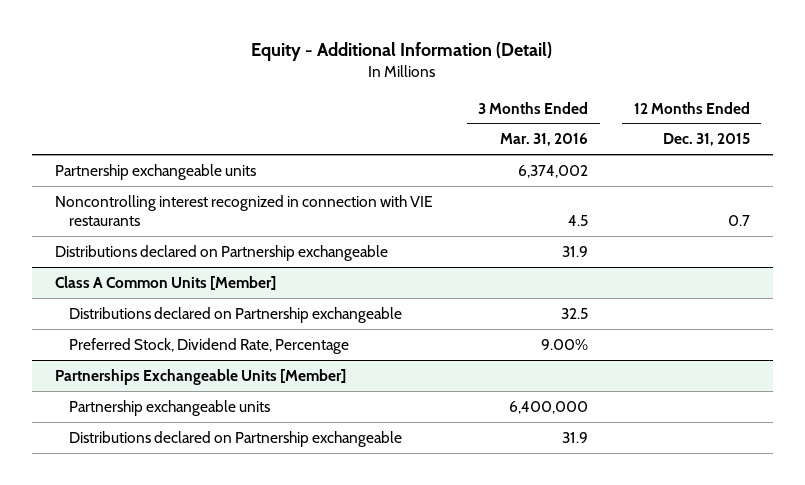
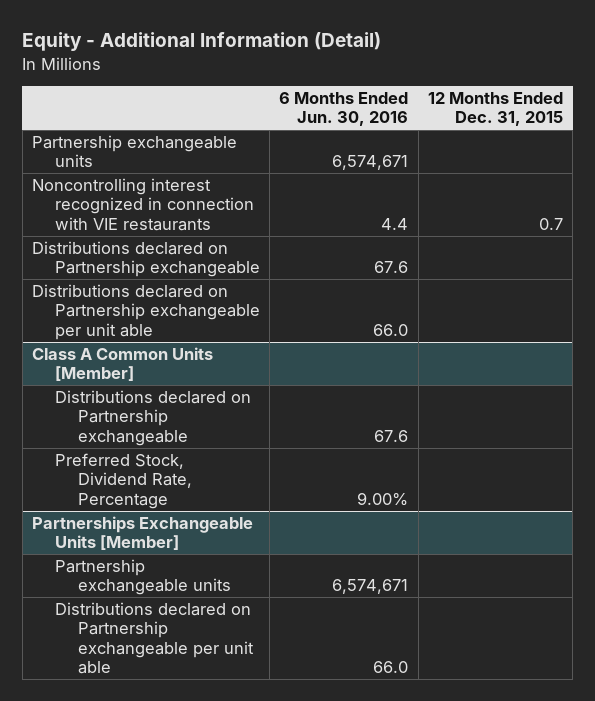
- | 3 Months Ended Mar. 31, 2016 | 12 Months Ended Dec. 31, 2015
+ | 6 Months Ended Jun. 30, 2016 | 12 Months Ended Dec. 31, 2015
+ Distributions declared on Partnership exchangeable per unit able | 66.0 |
@ Partnerships Exchangeable Units [Member]
- Distributions declared on Partnership exchangeable | 31.9 |
+ Distributions declared on Partnership exchangeable per unit able | 66.0 |

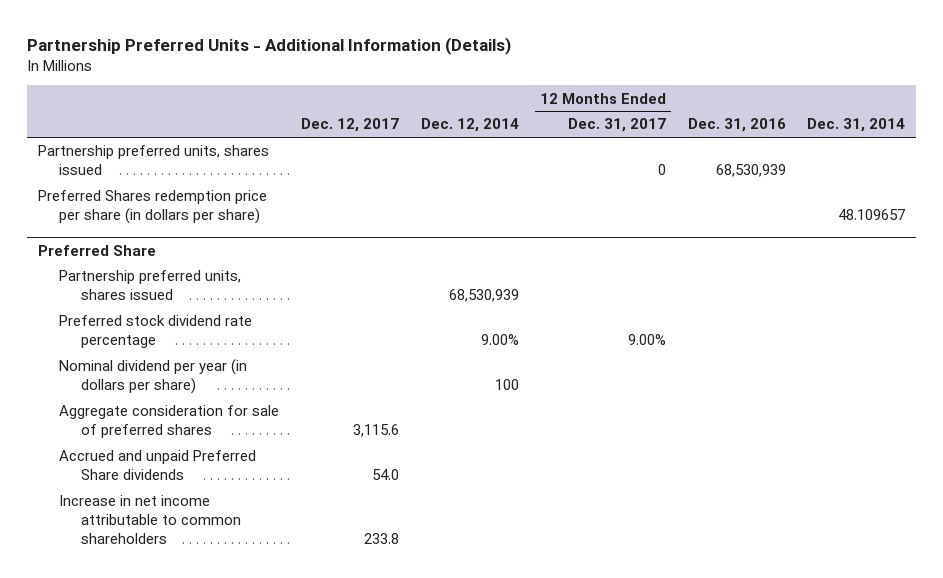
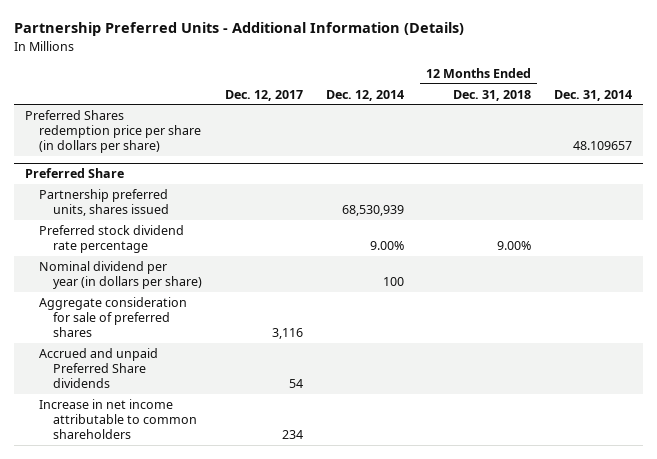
- | Dec. 12, 2017 | Dec. 12, 2014 | 12 Months Ended Dec. 31, 2017 | Dec. 31, 2016 | Dec. 31, 2014
+ | Dec. 12, 2017 | Dec. 12, 2014 | 12 Months Ended Dec. 31, 2018 | Dec. 31, 2014
- Partnership preferred units, shares issued | | | 0 | 68,530,939 |
@ Preferred Share
- Aggregate consideration for sale of preferred shares | 3,115.6 | | | |
- Accrued and unpaid Preferred Share dividends | 54.0 | | | |
- Increase in net income attributable to common shareholders | 233.8 | | | |
+ Aggregate consideration for sale of preferred shares | 3,116 | | |
+ Accrued and unpaid Preferred Share dividends | 54 | | |
+ Increase in net income attributable to common shareholders | 234 | | |

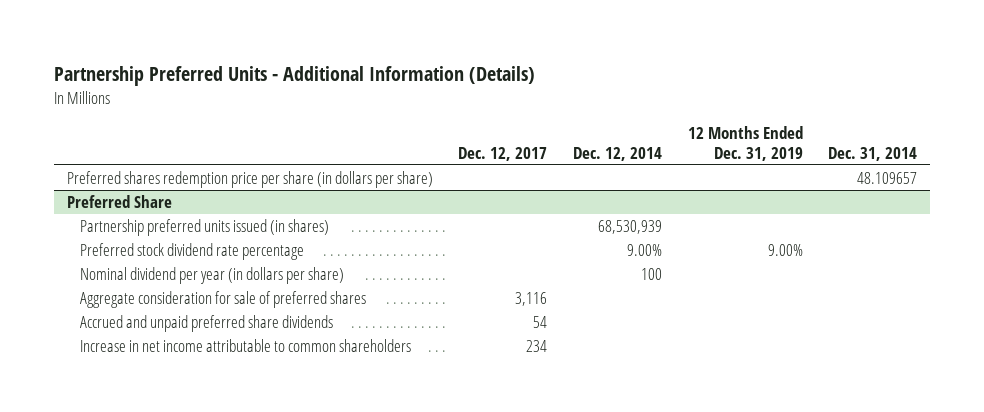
- | Dec. 12, 2017 | Dec. 12, 2014 | 12 Months Ended Dec. 31, 2018 | Dec. 31, 2014
+ | Dec. 12, 2017 | Dec. 12, 2014 | 12 Months Ended Dec. 31, 2019 | Dec. 31, 2014
- Preferred Shares redemption price per share (in dollars per share) | | | | 48.109657
+ Preferred shares redemption price per share (in dollars per share) | | | | 48.109657
@ Preferred Share
- Partnership preferred units, shares issued | | 68,530,939 | |
+ Partnership preferred units issued (in shares) | | 68,530,939 | |
- Accrued and unpaid Preferred Share dividends | 54 | | |
+ Accrued and unpaid preferred share dividends | 54 | | |

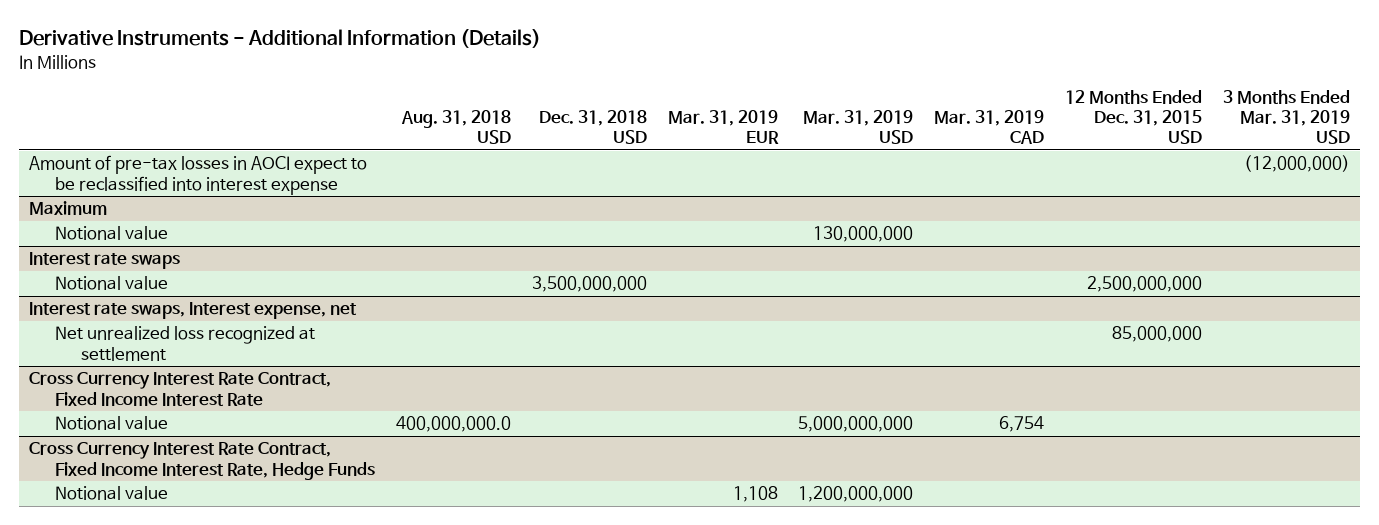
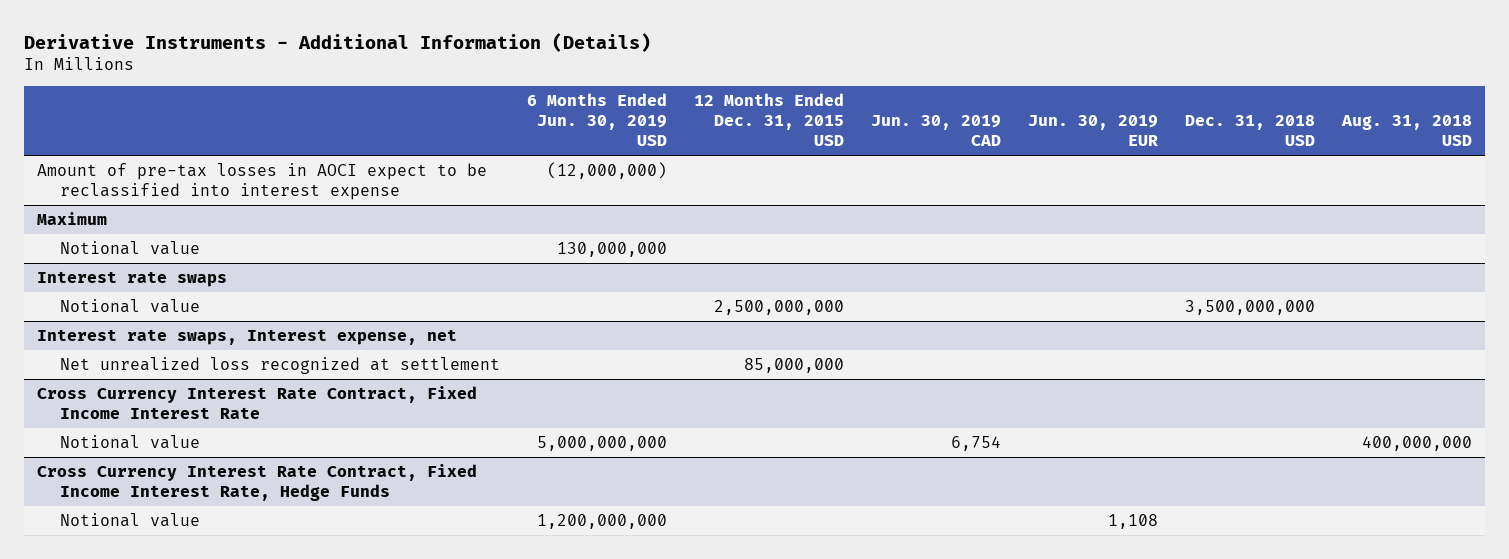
- | Aug. 31, 2018 USD | Dec. 31, 2018 USD | Mar. 31, 2019 EUR | Mar. 31, 2019 USD | Mar. 31, 2019 CAD | 12 Months Ended Dec. 31, 2015 USD | 3 Months Ended Mar. 31, 2019 USD
+ | 6 Months Ended Jun. 30, 2019 USD | 12 Months Ended Dec. 31, 2015 USD | Jun. 30, 2019 CAD | Jun. 30, 2019 EUR | Dec. 31, 2018 USD | Aug. 31, 2018 USD
@ Cross Currency Interest Rate Contract, Fixed Income Interest Rate
- Notional value | 400,000,000.0 | | | 5,000,000,000 | 6,754 | |
+ Notional value | 5,000,000,000 | | 6,754 | | | 400,000,000

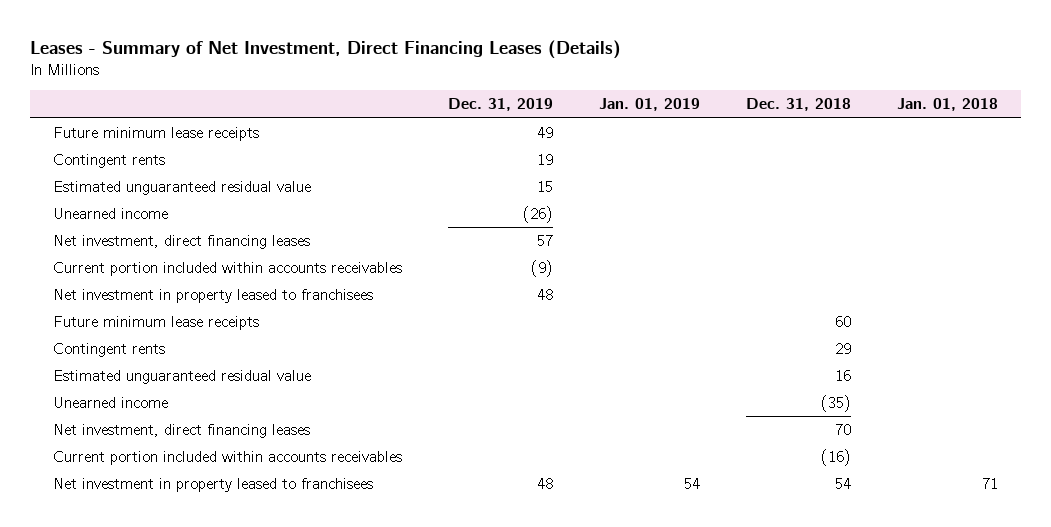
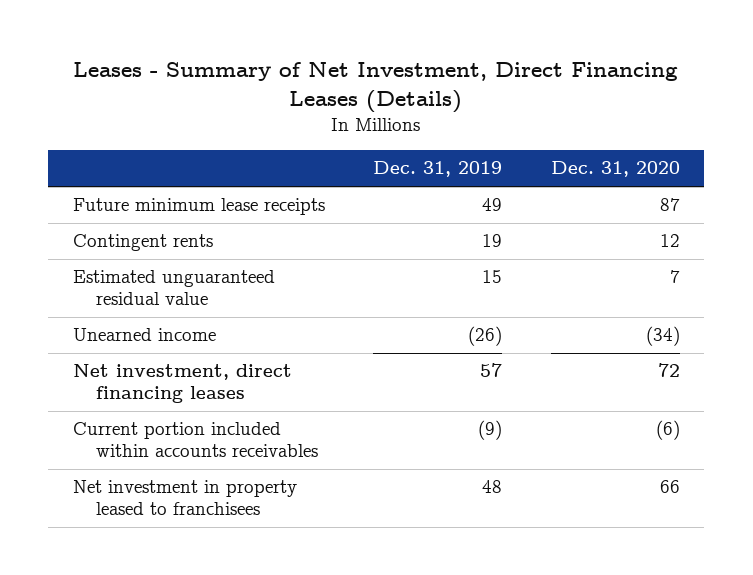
- | Dec. 31, 2019 | Jan. 01, 2019 | Dec. 31, 2018 | Jan. 01, 2018
+ | Dec. 31, 2019 | Dec. 31, 2020
- Future minimum lease receipts | | | 60 |
- Contingent rents | | | 29 |
- Estimated unguaranteed residual value | | | 16 |
- Unearned income | | | (35) |
- Net investment, direct financing leases | | | 70 |
- Current portion included within accounts receivables | | | (16) |
- Net investment in property leased to franchisees | 48 | 54 | 54 | 71

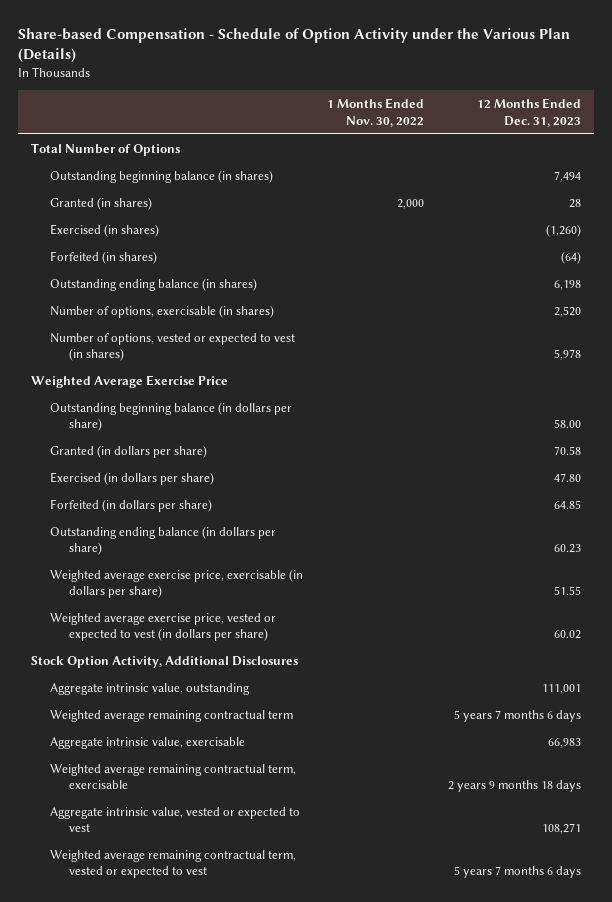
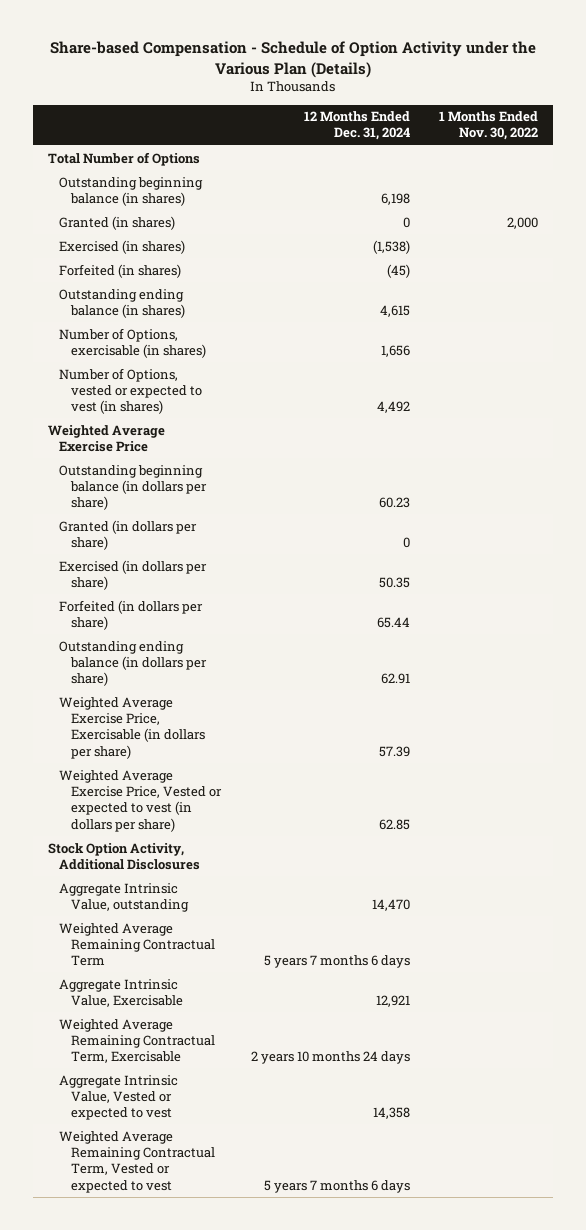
- | 1 Months Ended Nov. 30, 2022 | 12 Months Ended Dec. 31, 2023
+ | 12 Months Ended Dec. 31, 2024 | 1 Months Ended Nov. 30, 2022
- Number of options, exercisable (in shares) | | 2,520
- Number of options, vested or expected to vest (in shares) | | 5,978
+ Number of Options, exercisable (in shares) | 1,656 |
+ Number of Options, vested or expected to vest (in shares) | 4,492 |
- Weighted average exercise price, exercisable (in dollars per share) | | 51.55
- Weighted average exercise price, vested or expected to vest (in dollars per share) | | 60.02
+ Weighted Average Exercise Price, Exercisable (in dollars per share) | 57.39 |
+ Weighted Average Exercise Price, Vested or expected to vest (in dollars per share) | 62.85 |
- Aggregate intrinsic value, outstanding | | 111,001
- Weighted average remaining contractual term | | 5 years 7 months 6 days
- Aggregate intrinsic value, exercisable | | 66,983
- Weighted average remaining contractual term, exercisable | | 2 years 9 months 18 days
- Aggregate intrinsic value, vested or expected to vest | | 108,271
- Weighted average remaining contractual term, vested or expected to vest | | 5 years 7 months 6 days
+ Aggregate Intrinsic Value, outstanding | 14,470 |
+ Weighted Average Remaining Contractual Term | 5 years 7 months 6 days |
+ Aggregate Intrinsic Value, Exercisable | 12,921 |
+ Weighted Average Remaining Contractual Term, Exercisable | 2 years 10 months 24 days |
+ Aggregate Intrinsic Value, Vested or expected to vest | 14,358 |
+ Weighted Average Remaining Contractual Term, Vested or expected to vest | 5 years 7 months 6 days |

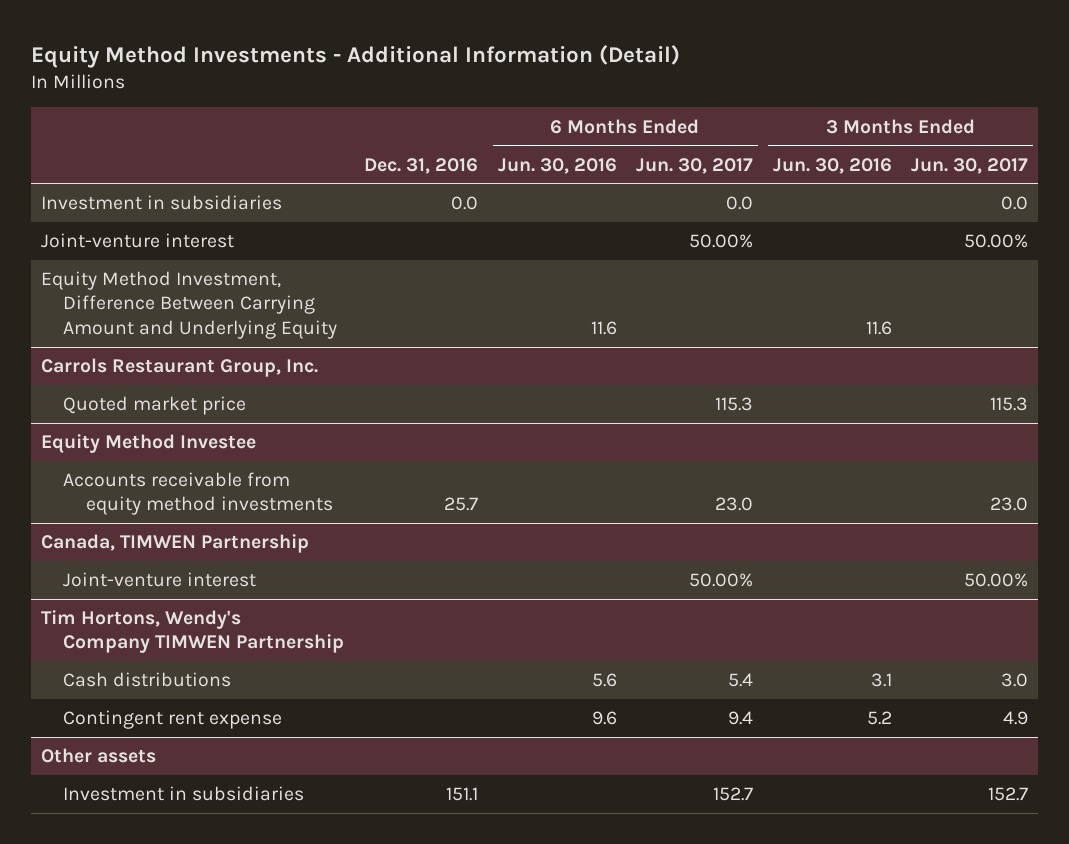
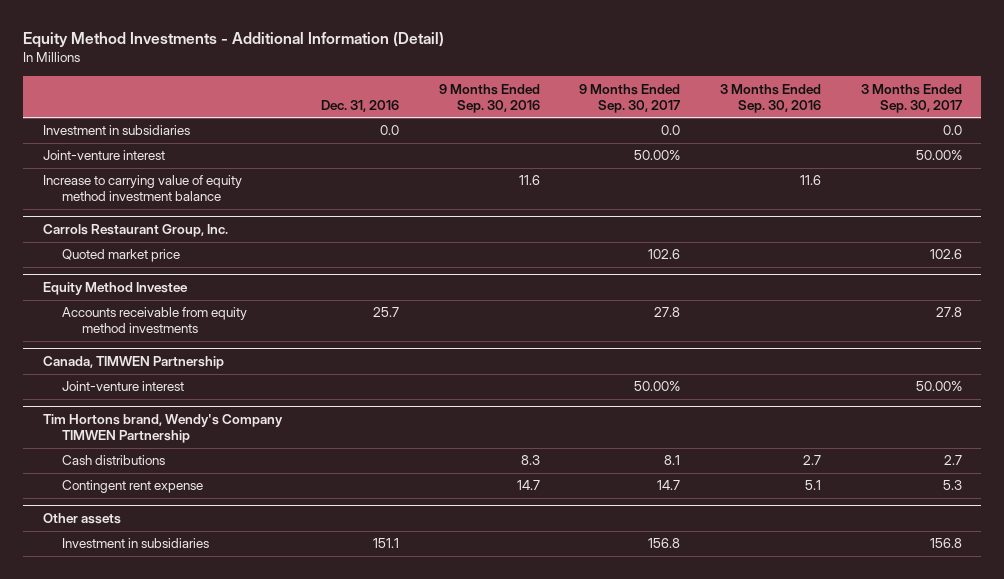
- | Dec. 31, 2016 | 6 Months Ended Jun. 30, 2016 | 6 Months Ended Jun. 30, 2017 | 3 Months Ended Jun. 30, 2016 | 3 Months Ended Jun. 30, 2017
+ | Dec. 31, 2016 | 9 Months Ended Sep. 30, 2016 | 9 Months Ended Sep. 30, 2017 | 3 Months Ended Sep. 30, 2016 | 3 Months Ended Sep. 30, 2017
- Equity Method Investment, Difference Between Carrying Amount and Underlying Equity | | 11.6 | | 11.6 |
+ Increase to carrying value of equity method investment balance | | 11.6 | | 11.6 |
- Tim Hortons, Wendy's Company TIMWEN Partnership
+ Tim Hortons brand, Wendy's Company TIMWEN Partnership

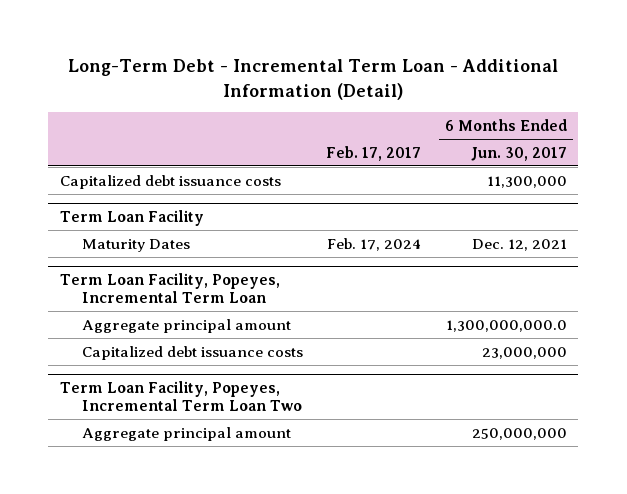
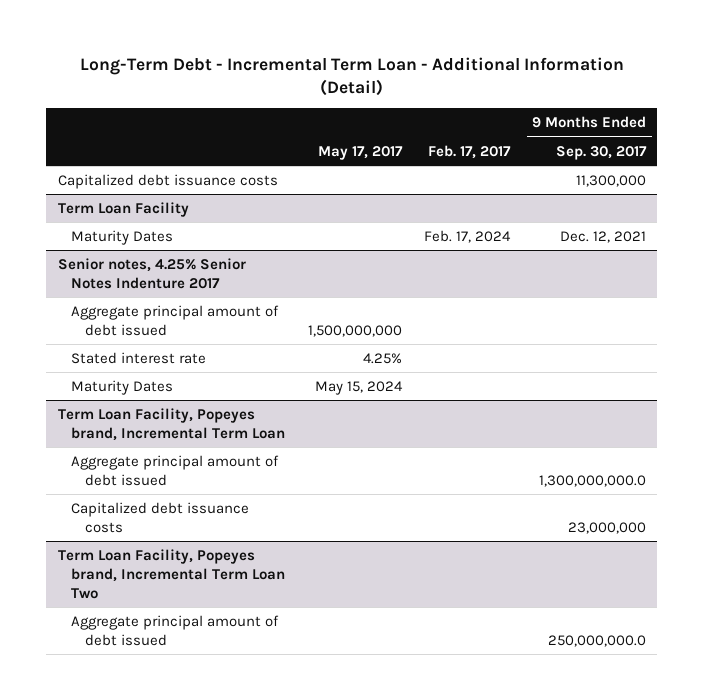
- | Feb. 17, 2017 | 6 Months Ended Jun. 30, 2017
+ | May 17, 2017 | Feb. 17, 2017 | 9 Months Ended Sep. 30, 2017
- Term Loan Facility, Popeyes, Incremental Term Loan
- Aggregate principal amount | | 1,300,000,000.0
+ Senior notes, 4.25% Senior Notes Indenture 2017
+ Aggregate principal amount of debt issued | 1,500,000,000 | |
+ Stated interest rate | 4.25% | |
+ Maturity Dates | May 15, 2024 | |
+ Term Loan Facility, Popeyes brand, Incremental Term Loan
+ Aggregate principal amount of debt issued | | | 1,300,000,000.0
- Term Loan Facility, Popeyes, Incremental Term Loan Two
- Aggregate principal amount | | 250,000,000
+ Term Loan Facility, Popeyes brand, Incremental Term Loan Two
+ Aggregate principal amount of debt issued | | | 250,000,000.0

